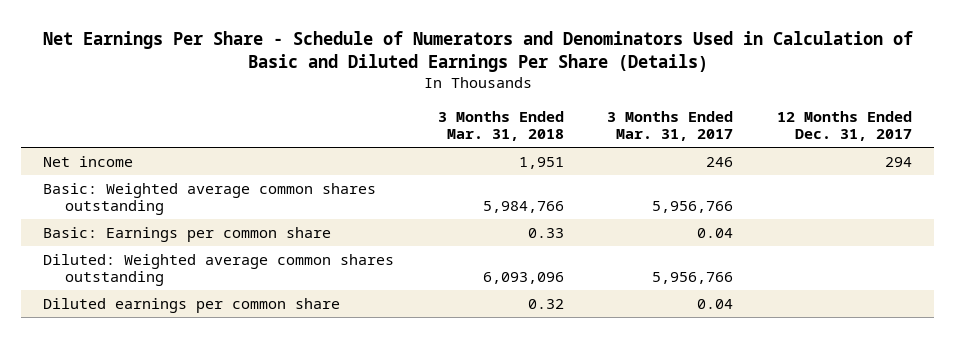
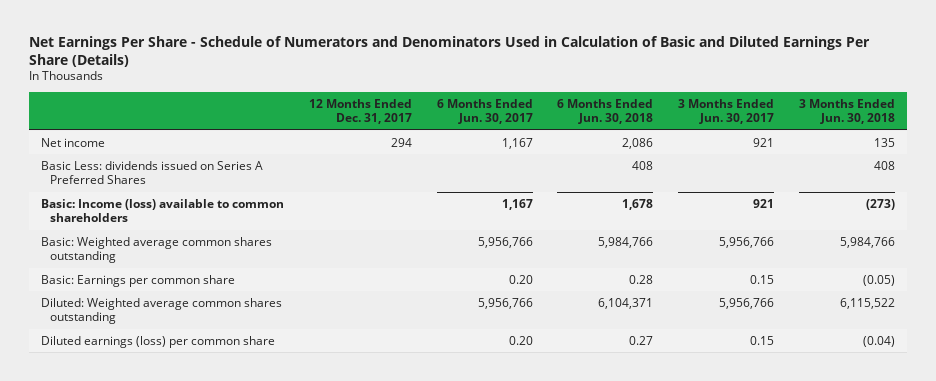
- | 3 Months Ended Mar. 31, 2018 | 3 Months Ended Mar. 31, 2017 | 12 Months Ended Dec. 31, 2017
+ | 12 Months Ended Dec. 31, 2017 | 6 Months Ended Jun. 30, 2017 | 6 Months Ended Jun. 30, 2018 | 3 Months Ended Jun. 30, 2017 | 3 Months Ended Jun. 30, 2018
+ Basic Less: dividends issued on Series A Preferred Shares | | | 408 | | 408
+ Basic: Income (loss) available to common shareholders | | 1,167 | 1,678 | 921 | (273)
- Diluted earnings per common share | 0.32 | 0.04 |
+ Diluted earnings (loss) per common share | | 0.20 | 0.27 | 0.15 | (0.04)

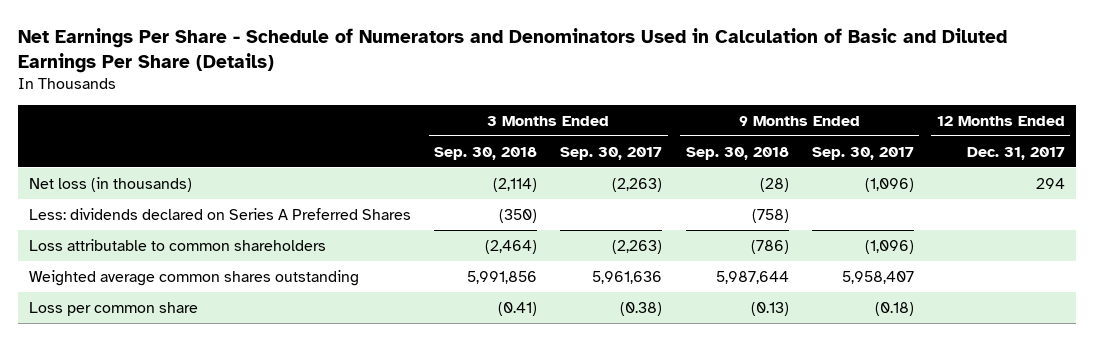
- | 12 Months Ended Dec. 31, 2017 | 6 Months Ended Jun. 30, 2017 | 6 Months Ended Jun. 30, 2018 | 3 Months Ended Jun. 30, 2017 | 3 Months Ended Jun. 30, 2018
+ | 3 Months Ended Sep. 30, 2018 | 3 Months Ended Sep. 30, 2017 | 9 Months Ended Sep. 30, 2018 | 9 Months Ended Sep. 30, 2017 | 12 Months Ended Dec. 31, 2017
- Net income | 294 | 1,167 | 2,086 | 921 | 135
- Basic Less: dividends issued on Series A Preferred Shares | | | 408 | | 408
- Basic: Income (loss) available to common shareholders | | 1,167 | 1,678 | 921 | (273)
- Basic: Weighted average common shares outstanding | | 5,956,766 | 5,984,766 | 5,956,766 | 5,984,766
- Basic: Earnings per common share | | 0.20 | 0.28 | 0.15 | (0.05)
- Diluted: Weighted average common shares outstanding | | 5,956,766 | 6,104,371 | 5,956,766 | 6,115,522
- Diluted earnings (loss) per common share | | 0.20 | 0.27 | 0.15 | (0.04)
+ Net loss (in thousands) | (2,114) | (2,263) | (28) | (1,096) | 294
+ Less: dividends declared on Series A Preferred Shares | (350) | | (758) | |
+ Loss attributable to common shareholders | (2,464) | (2,263) | (786) | (1,096) |
+ Weighted average common shares outstanding | 5,991,856 | 5,961,636 | 5,987,644 | 5,958,407 |
+ Loss per common share | (0.41) | (0.38) | (0.13) | (0.18) |

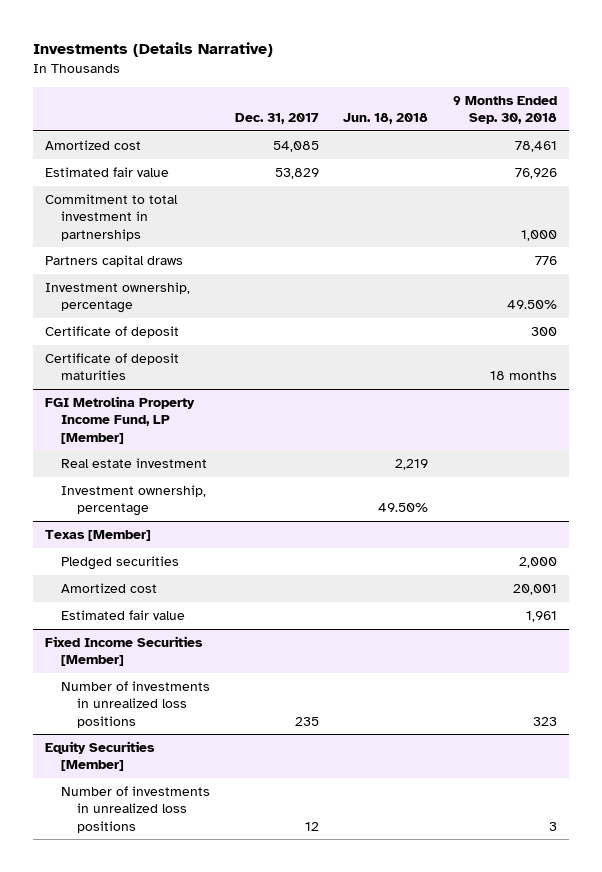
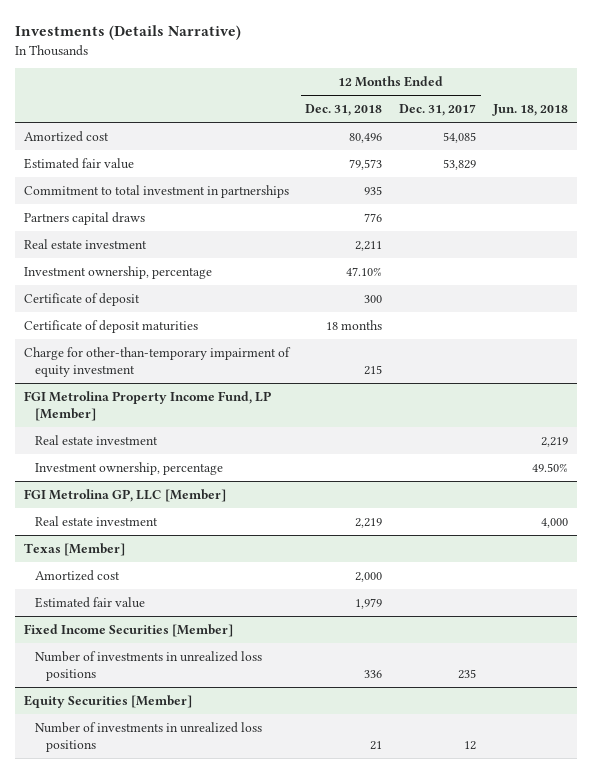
- | Dec. 31, 2017 | Jun. 18, 2018 | 9 Months Ended Sep. 30, 2018
+ | 12 Months Ended Dec. 31, 2018 | 12 Months Ended Dec. 31, 2017 | Jun. 18, 2018
+ Real estate investment | 2,211 | |
+ Charge for other-than-temporary impairment of equity investment | 215 | |
+ FGI Metrolina GP, LLC [Member]
+ Real estate investment | 2,219 | | 4,000
@ Texas [Member]
- Pledged securities | | | 2,000

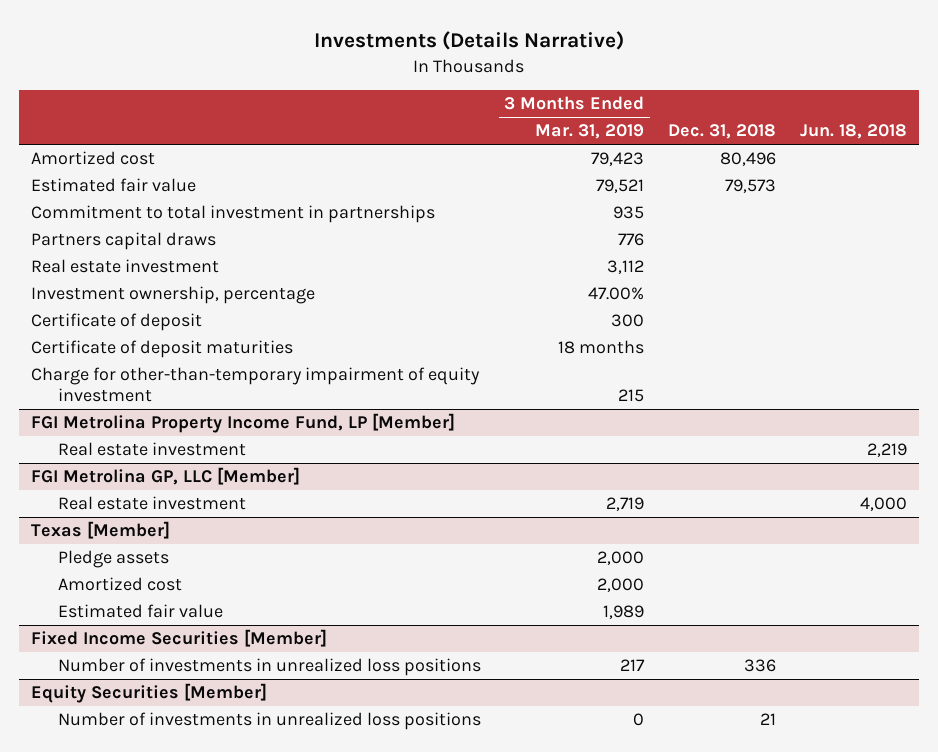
- | 12 Months Ended Dec. 31, 2018 | 12 Months Ended Dec. 31, 2017 | Jun. 18, 2018
+ | 3 Months Ended Mar. 31, 2019 | Dec. 31, 2018 | Jun. 18, 2018
@ FGI Metrolina Property Income Fund, LP [Member]
- Investment ownership, percentage | | | 49.50%
@ Texas [Member]
+ Pledge assets | 2,000 | |

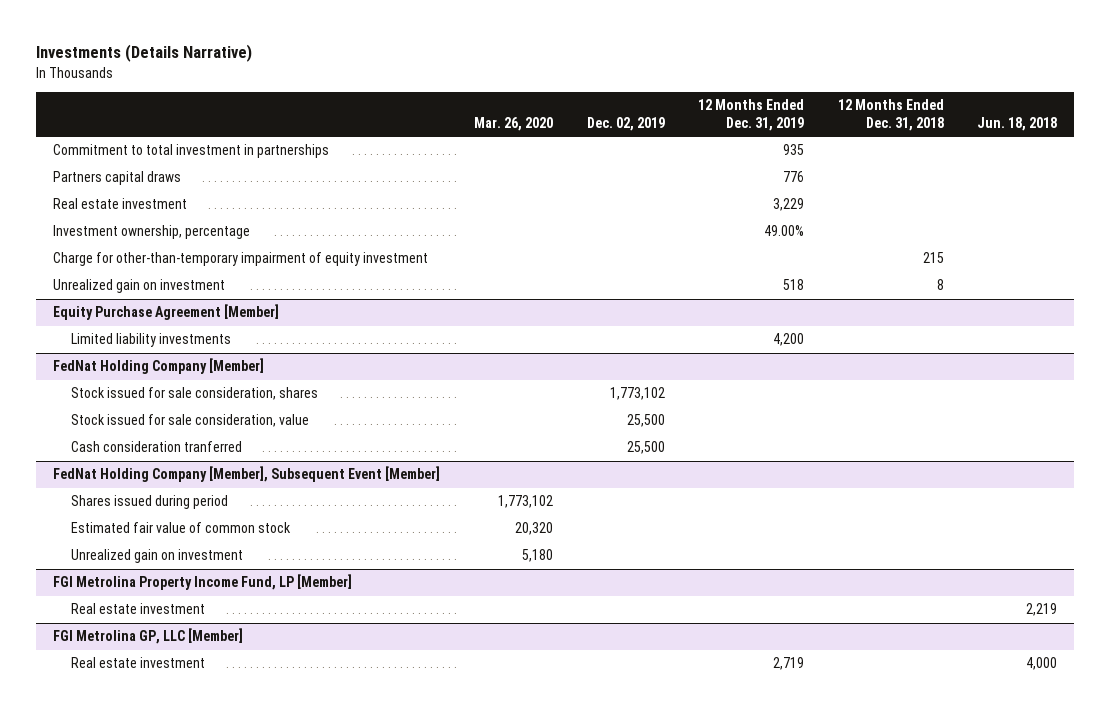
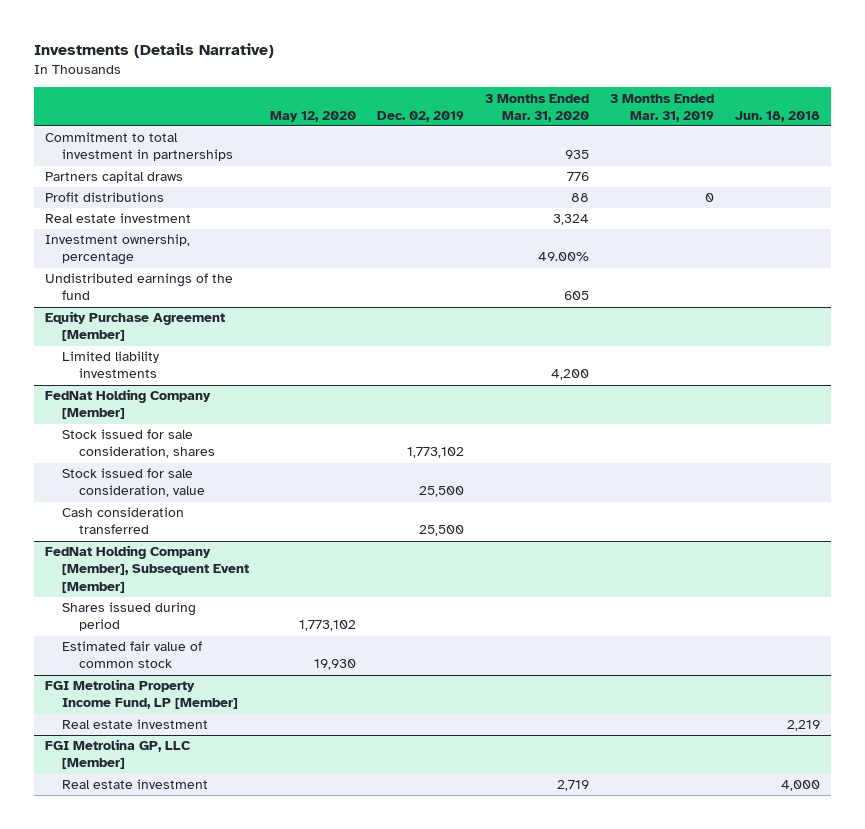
- | Mar. 26, 2020 | Dec. 02, 2019 | 12 Months Ended Dec. 31, 2019 | 12 Months Ended Dec. 31, 2018 | Jun. 18, 2018
+ | May 12, 2020 | Dec. 02, 2019 | 3 Months Ended Mar. 31, 2020 | 3 Months Ended Mar. 31, 2019 | Jun. 18, 2018
+ Profit distributions | | | 88 | 0 |
- Charge for other-than-temporary impairment of equity investment | | | | 215 |
- Unrealized gain on investment | | | 518 | 8 |
+ Undistributed earnings of the fund | | | 605 | |
@ FedNat Holding Company [Member]
- Cash consideration tranferred | | 25,500 | | |
+ Cash consideration transferred | | 25,500 | | |
@ FedNat Holding Company [Member], Subsequent Event [Member]
- Unrealized gain on investment | 5,180 | | | |

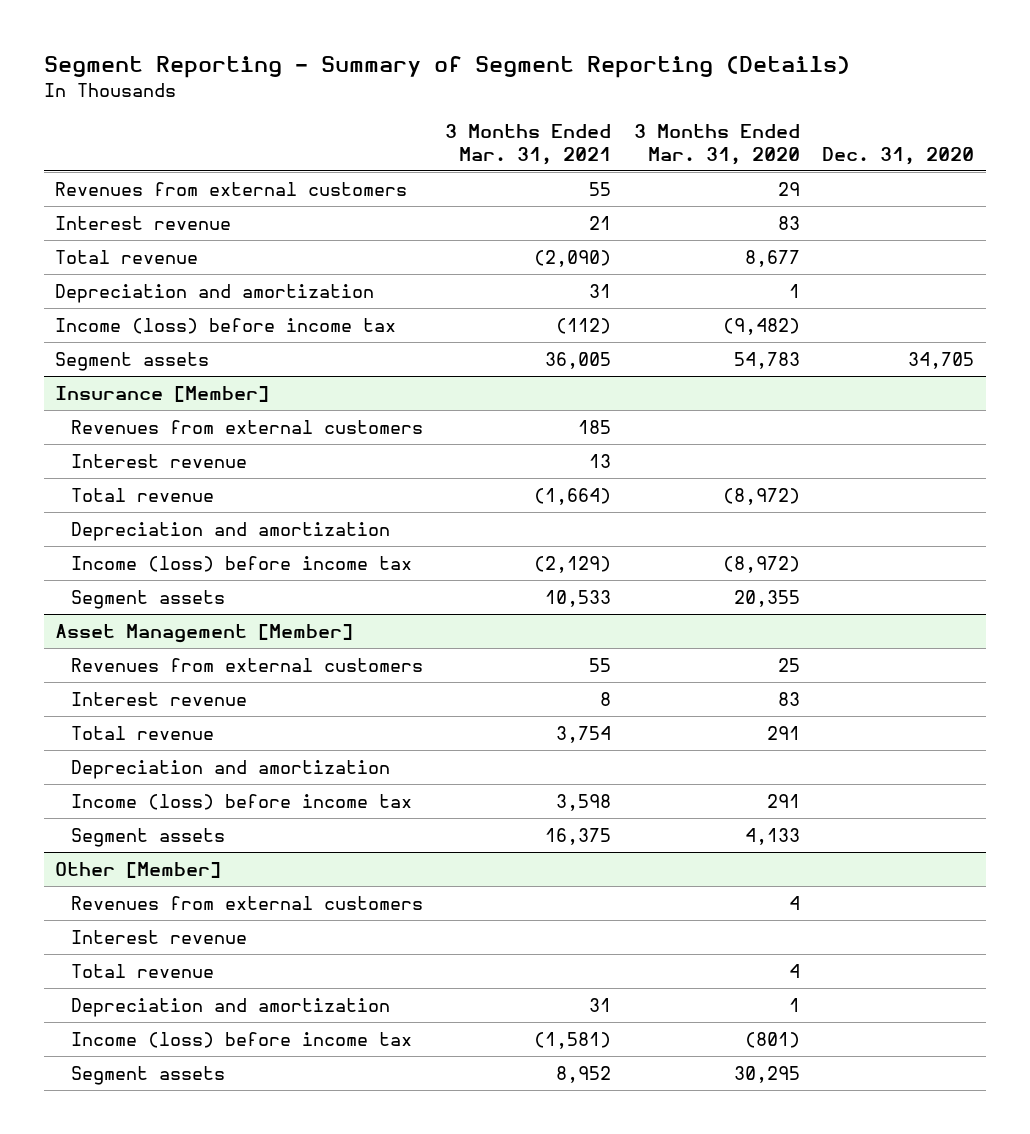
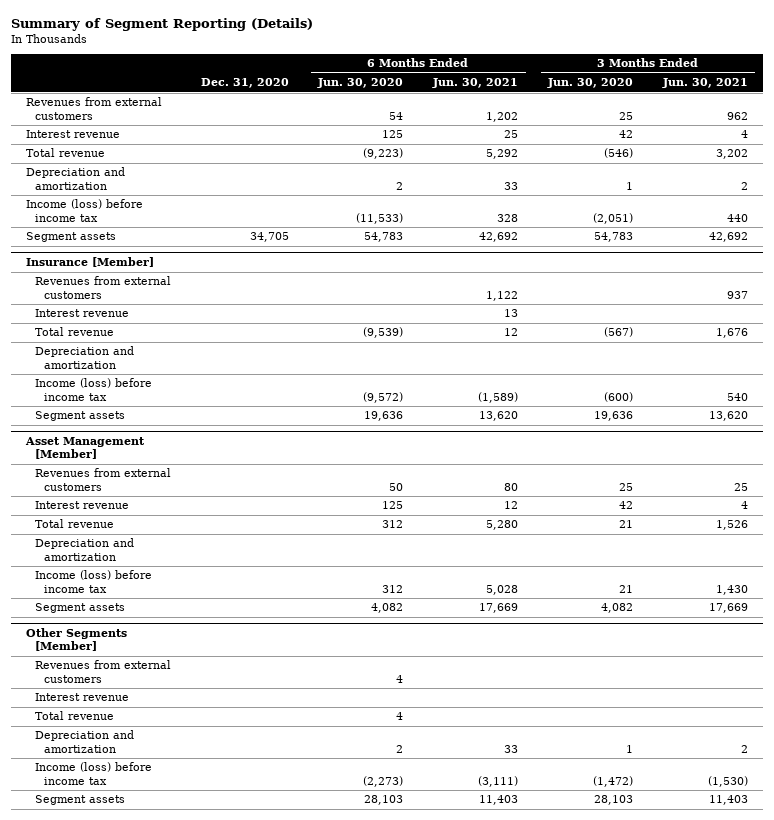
- Segment Reporting - Summary of Segment Reporting (Details)
+ Summary of Segment Reporting (Details)
- | 3 Months Ended Mar. 31, 2021 | 3 Months Ended Mar. 31, 2020 | Dec. 31, 2020
+ | Dec. 31, 2020 | 6 Months Ended Jun. 30, 2020 | 6 Months Ended Jun. 30, 2021 | 3 Months Ended Jun. 30, 2020 | 3 Months Ended Jun. 30, 2021
- Other [Member]
+ Other Segments [Member]

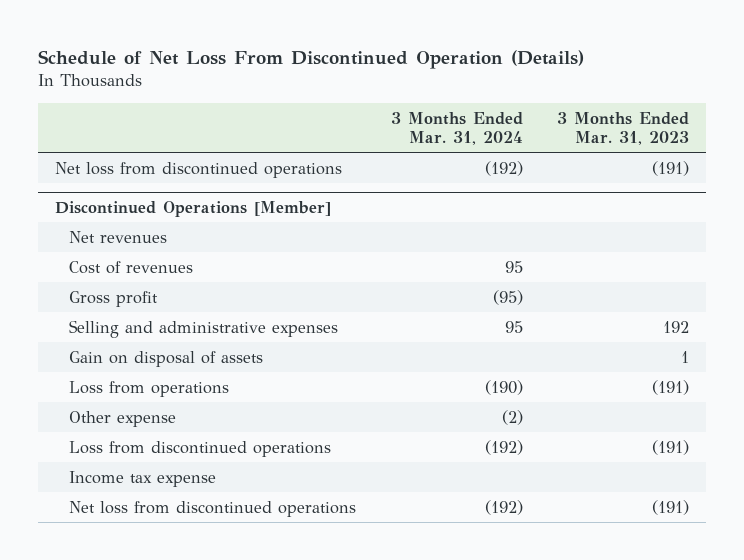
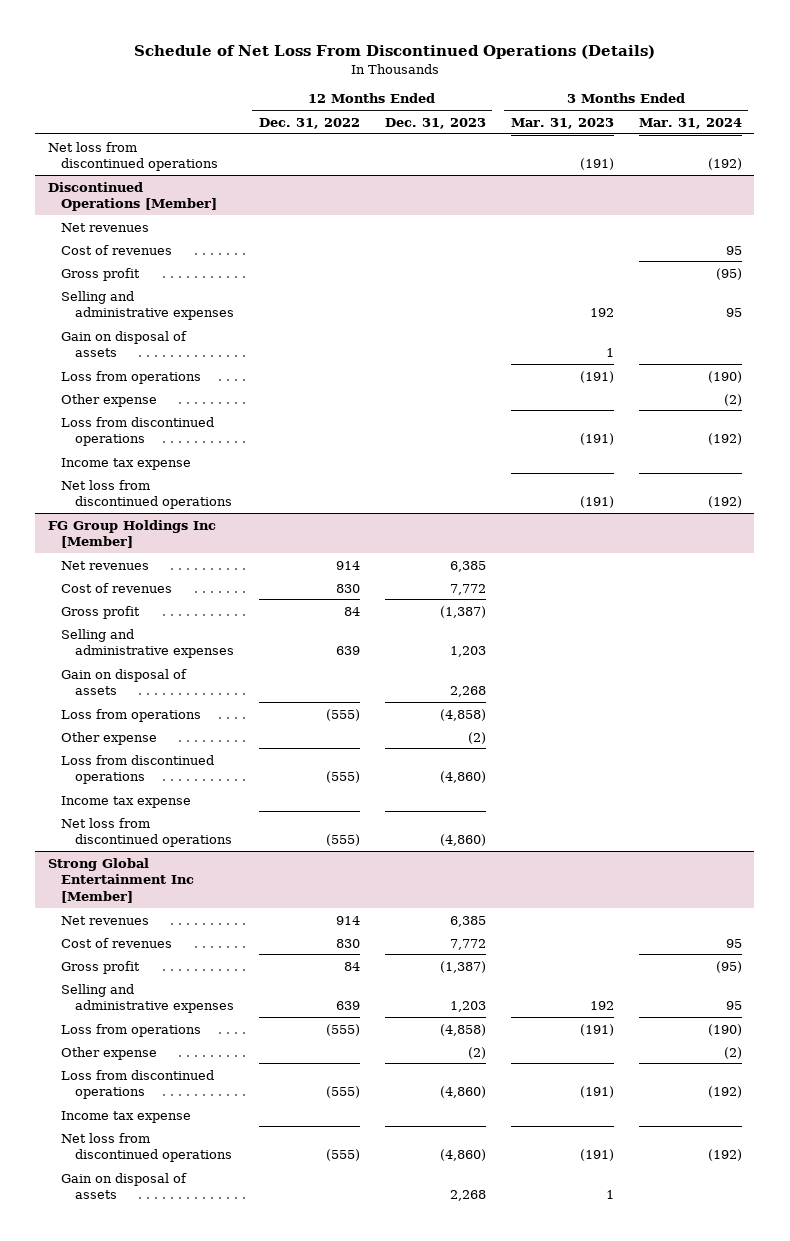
- Schedule of Net Loss From Discontinued Operation (Details)
+ Schedule of Net Loss From Discontinued Operations (Details)
- | 3 Months Ended Mar. 31, 2024 | 3 Months Ended Mar. 31, 2023
+ | 12 Months Ended Dec. 31, 2022 | 12 Months Ended Dec. 31, 2023 | 3 Months Ended Mar. 31, 2023 | 3 Months Ended Mar. 31, 2024
+ FG Group Holdings Inc [Member]
+ Net revenues | 914 | 6,385 | |
+ Cost of revenues | 830 | 7,772 | |
+ Gross profit | 84 | (1,387) | |
+ Selling and administrative expenses | 639 | 1,203 | |
+ Gain on disposal of assets | | 2,268 | |
+ Loss from operations | (555) | (4,858) | |
+ Other expense | | (2) | |
+ Loss from discontinued operations | (555) | (4,860) | |
+ Income tax expense
+ Net loss from discontinued operations | (555) | (4,860) | |
+ Strong Global Entertainment Inc [Member]
+ Net revenues | 914 | 6,385 | |
+ Cost of revenues | 830 | 7,772 | | 95
+ Gross profit | 84 | (1,387) | | (95)
+ Selling and administrative expenses | 639 | 1,203 | 192 | 95
+ Loss from operations | (555) | (4,858) | (191) | (190)
+ Other expense | | (2) | | (2)
+ Loss from discontinued operations | (555) | (4,860) | (191) | (192)
+ Income tax expense
+ Net loss from discontinued operations | (555) | (4,860) | (191) | (192)
+ Gain on disposal of assets | | 2,268 | 1 |

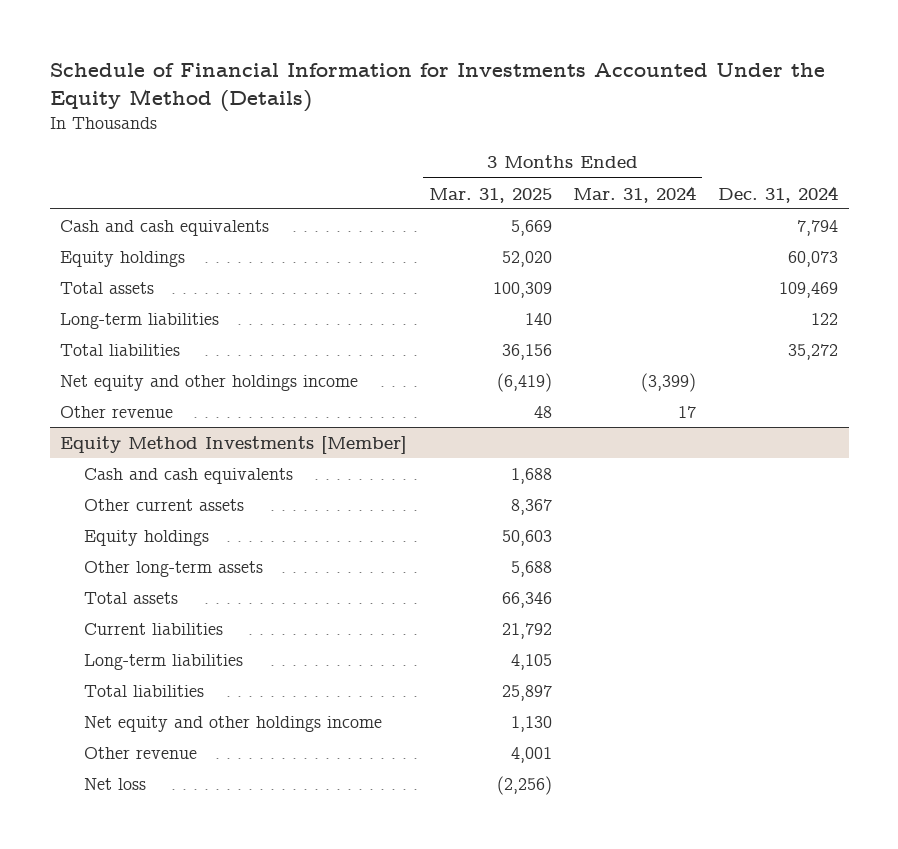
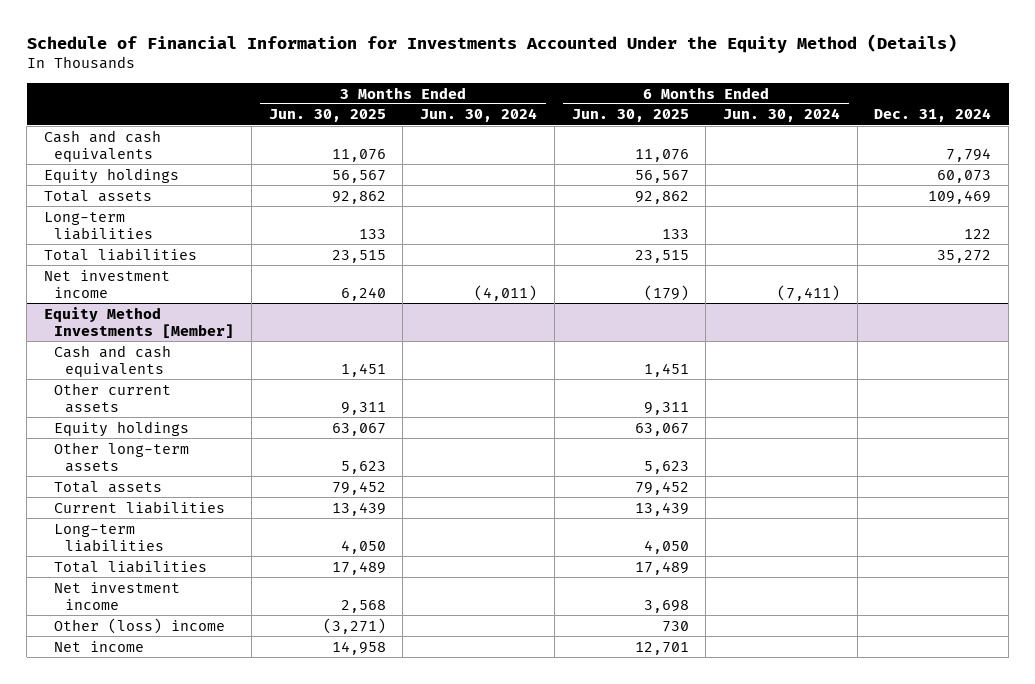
- | 3 Months Ended Mar. 31, 2025 | 3 Months Ended Mar. 31, 2024 | Dec. 31, 2024
+ | 3 Months Ended Jun. 30, 2025 | 3 Months Ended Jun. 30, 2024 | 6 Months Ended Jun. 30, 2025 | 6 Months Ended Jun. 30, 2024 | Dec. 31, 2024
- Net equity and other holdings income | (6,419) | (3,399) |
- Other revenue | 48 | 17 |
+ Net investment income | 6,240 | (4,011) | (179) | (7,411) |
@ Equity Method Investments [Member]
- Net equity and other holdings income | 1,130 | |
- Other revenue | 4,001 | |
- Net loss | (2,256) | |
+ Net investment income | 2,568 | | 3,698 | |
+ Other (loss) income | (3,271) | | 730 | |
+ Net income | 14,958 | | 12,701 | |

